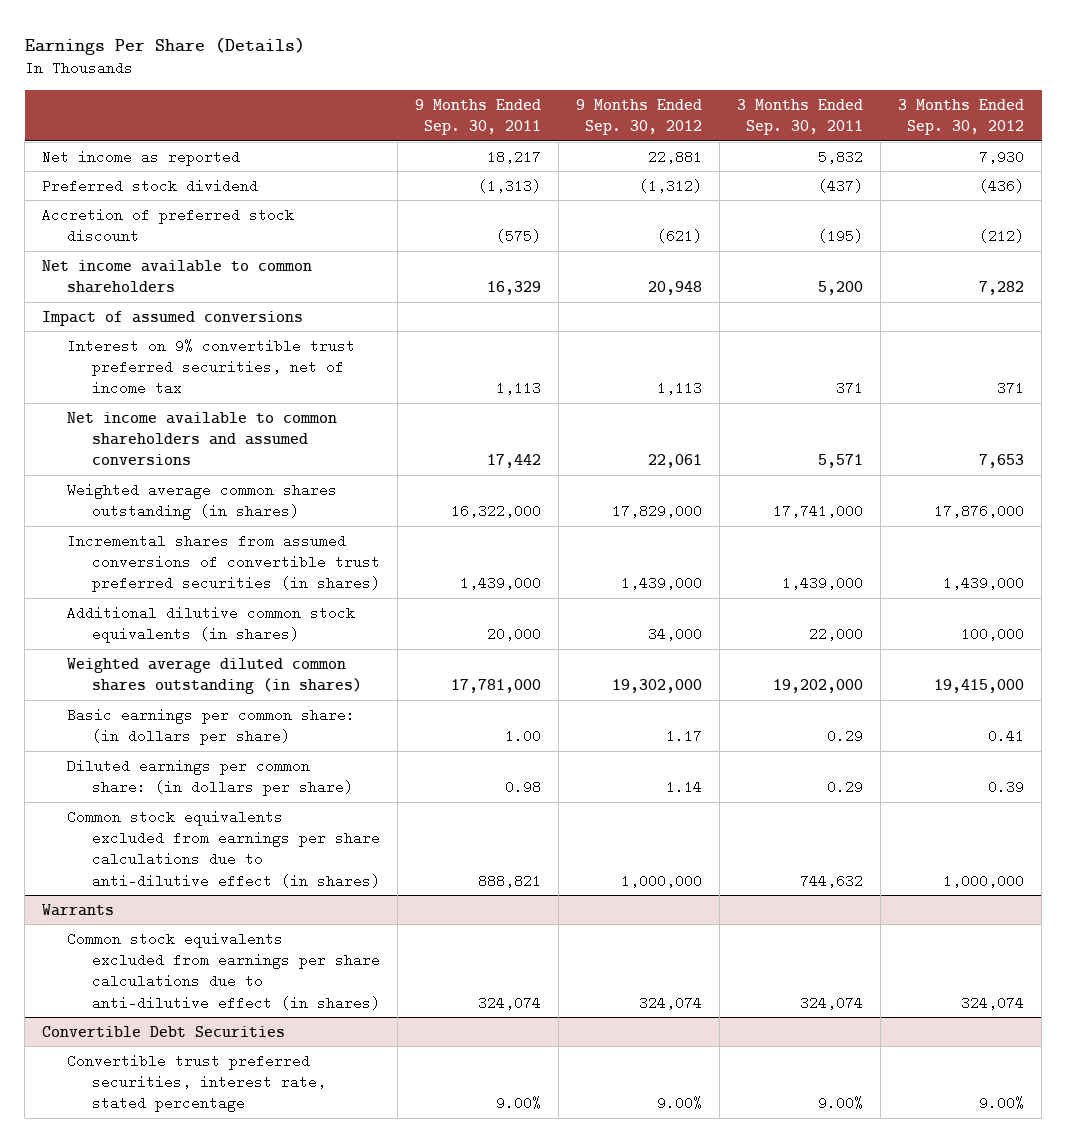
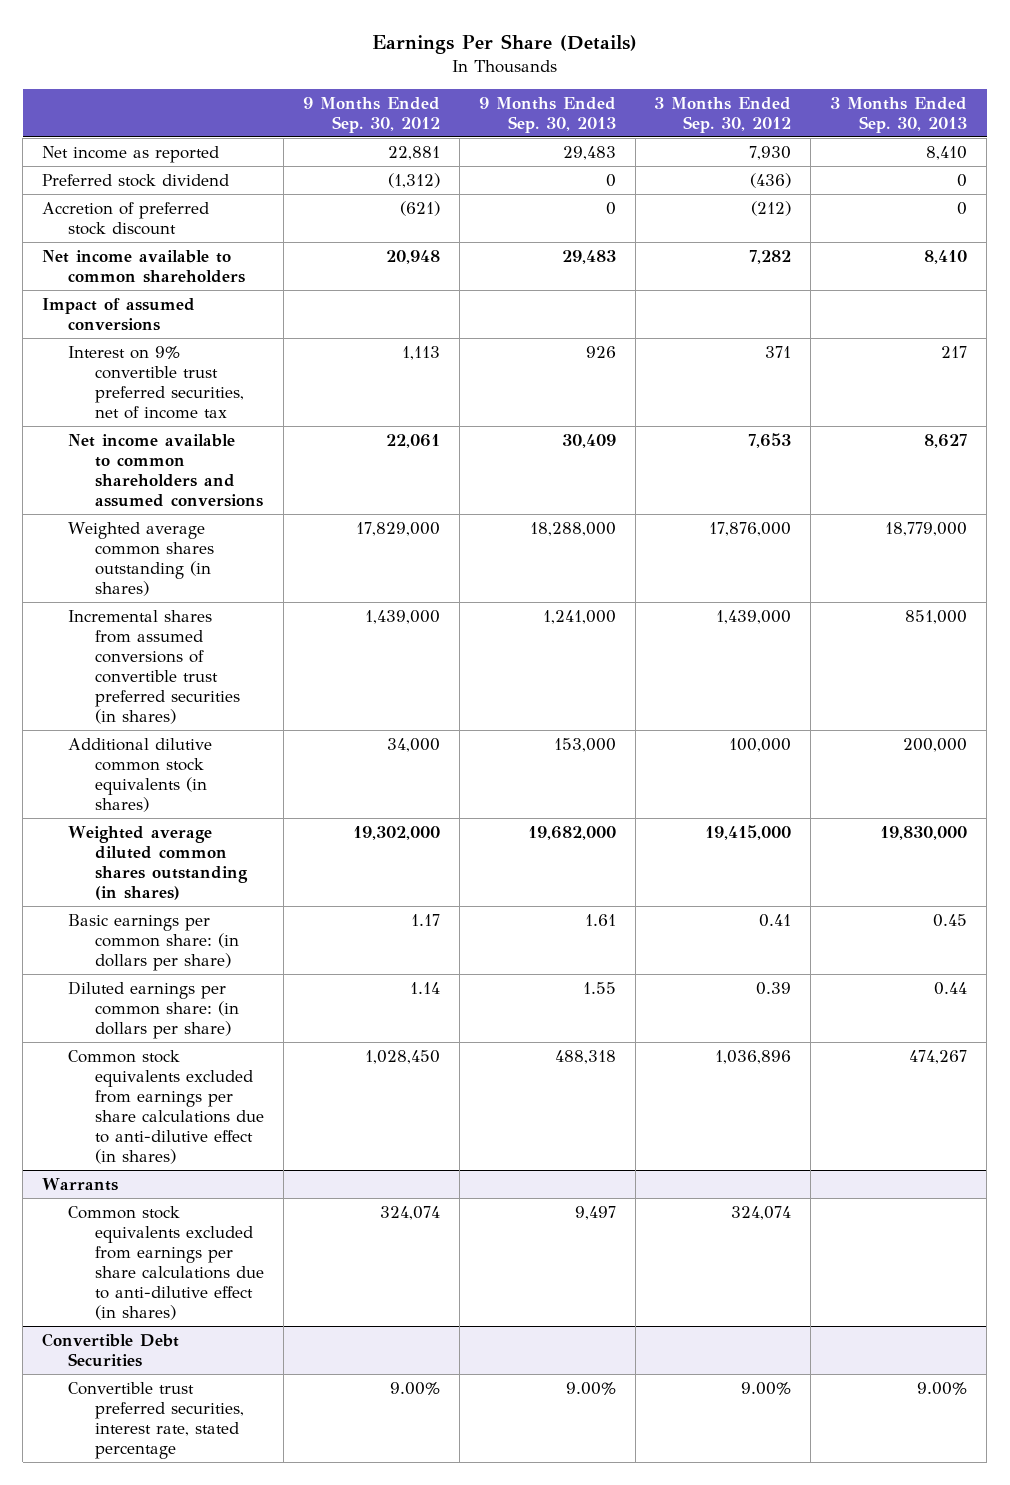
- | 9 Months Ended Sep. 30, 2011 | 9 Months Ended Sep. 30, 2012 | 3 Months Ended Sep. 30, 2011 | 3 Months Ended Sep. 30, 2012
+ | 9 Months Ended Sep. 30, 2012 | 9 Months Ended Sep. 30, 2013 | 3 Months Ended Sep. 30, 2012 | 3 Months Ended Sep. 30, 2013
- Common stock equivalents excluded from earnings per share calculations due to anti-dilutive effect (in shares) | 888,821 | 1,000,000 | 744,632 | 1,000,000
+ Common stock equivalents excluded from earnings per share calculations due to anti-dilutive effect (in shares) | 1,028,450 | 488,318 | 1,036,896 | 474,267

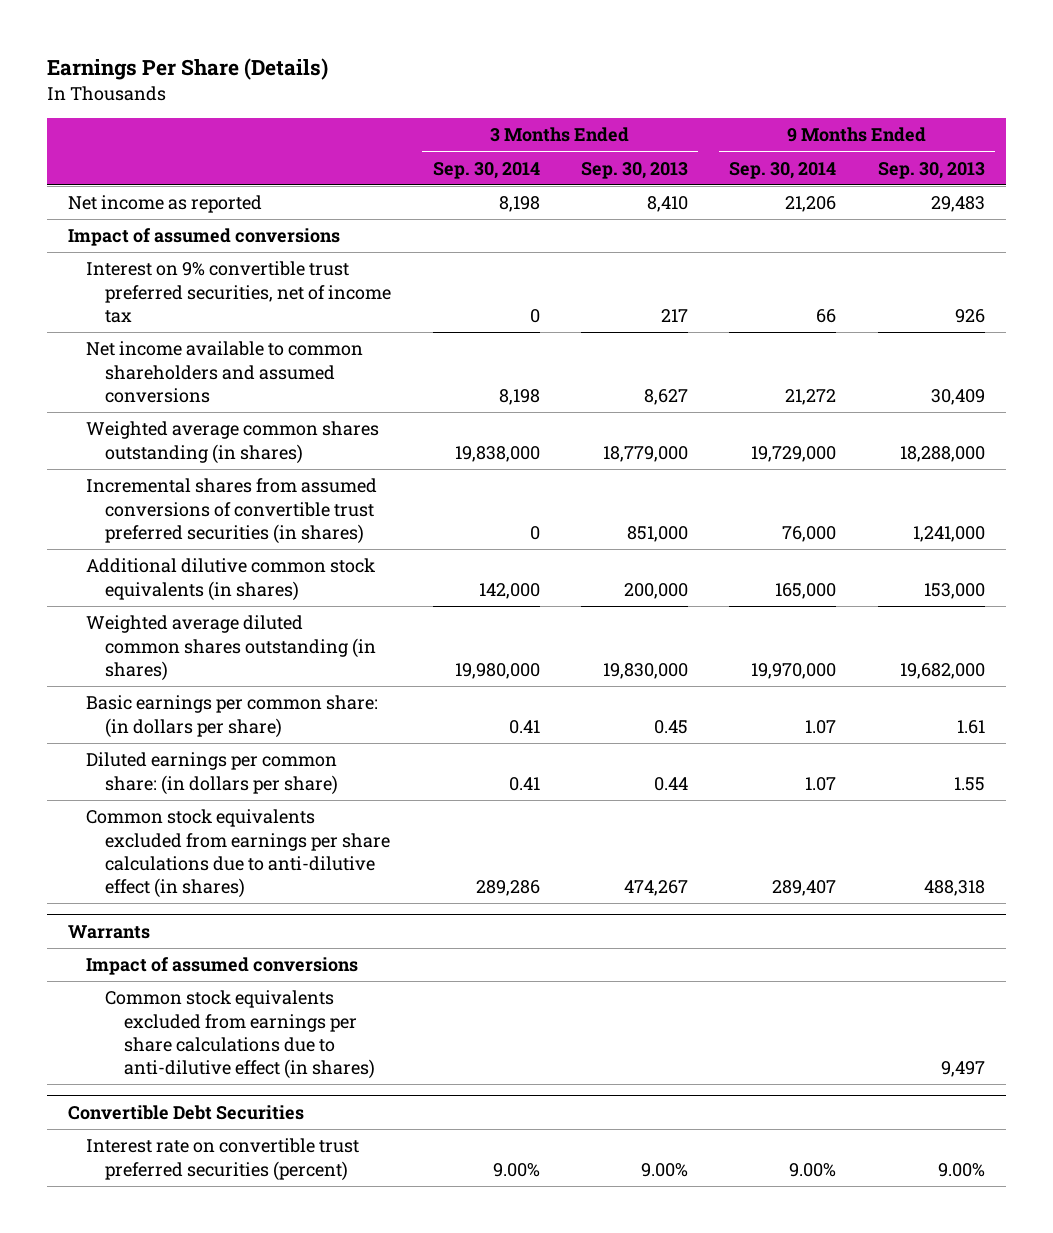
- | 9 Months Ended Sep. 30, 2012 | 9 Months Ended Sep. 30, 2013 | 3 Months Ended Sep. 30, 2012 | 3 Months Ended Sep. 30, 2013
+ | 3 Months Ended Sep. 30, 2014 | 3 Months Ended Sep. 30, 2013 | 9 Months Ended Sep. 30, 2014 | 9 Months Ended Sep. 30, 2013
- Preferred stock dividend | (1,312) | 0 | (436) | 0
- Accretion of preferred stock discount | (621) | 0 | (212) | 0
- Net income available to common shareholders | 20,948 | 29,483 | 7,282 | 8,410
@ Warrants
+ Impact of assumed conversions
@ Convertible Debt Securities
- Convertible trust preferred securities, interest rate, stated percentage | 9.00% | 9.00% | 9.00% | 9.00%
+ Interest rate on convertible trust preferred securities (percent) | 9.00% | 9.00% | 9.00% | 9.00%

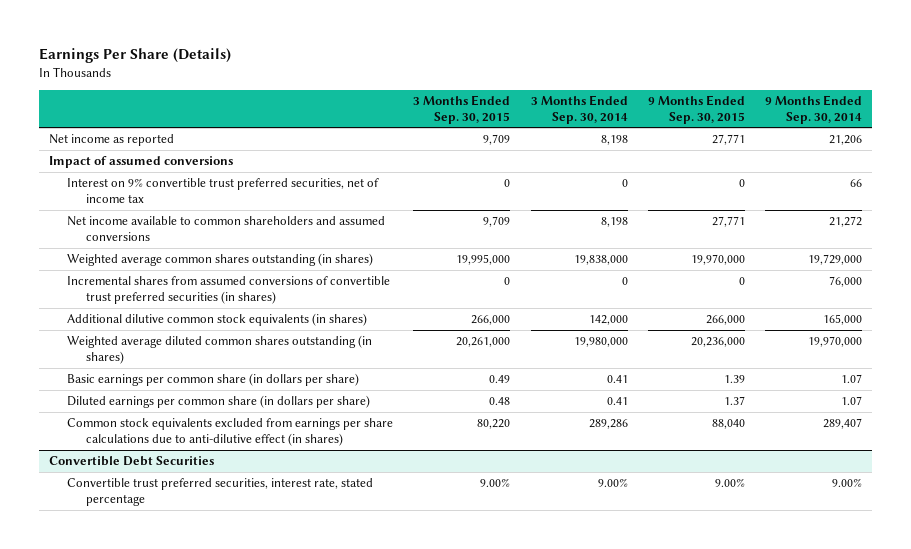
- | 3 Months Ended Sep. 30, 2014 | 3 Months Ended Sep. 30, 2013 | 9 Months Ended Sep. 30, 2014 | 9 Months Ended Sep. 30, 2013
+ | 3 Months Ended Sep. 30, 2015 | 3 Months Ended Sep. 30, 2014 | 9 Months Ended Sep. 30, 2015 | 9 Months Ended Sep. 30, 2014
- Basic earnings per common share: (in dollars per share) | 0.41 | 0.45 | 1.07 | 1.61
- Diluted earnings per common share: (in dollars per share) | 0.41 | 0.44 | 1.07 | 1.55
+ Basic earnings per common share (in dollars per share) | 0.49 | 0.41 | 1.39 | 1.07
+ Diluted earnings per common share (in dollars per share) | 0.48 | 0.41 | 1.37 | 1.07
- Warrants
- Impact of assumed conversions
- Common stock equivalents excluded from earnings per share calculations due to anti-dilutive effect (in shares) | | | | 9,497
@ Convertible Debt Securities
- Interest rate on convertible trust preferred securities (percent) | 9.00% | 9.00% | 9.00% | 9.00%
+ Convertible trust preferred securities, interest rate, stated percentage | 9.00% | 9.00% | 9.00% | 9.00%

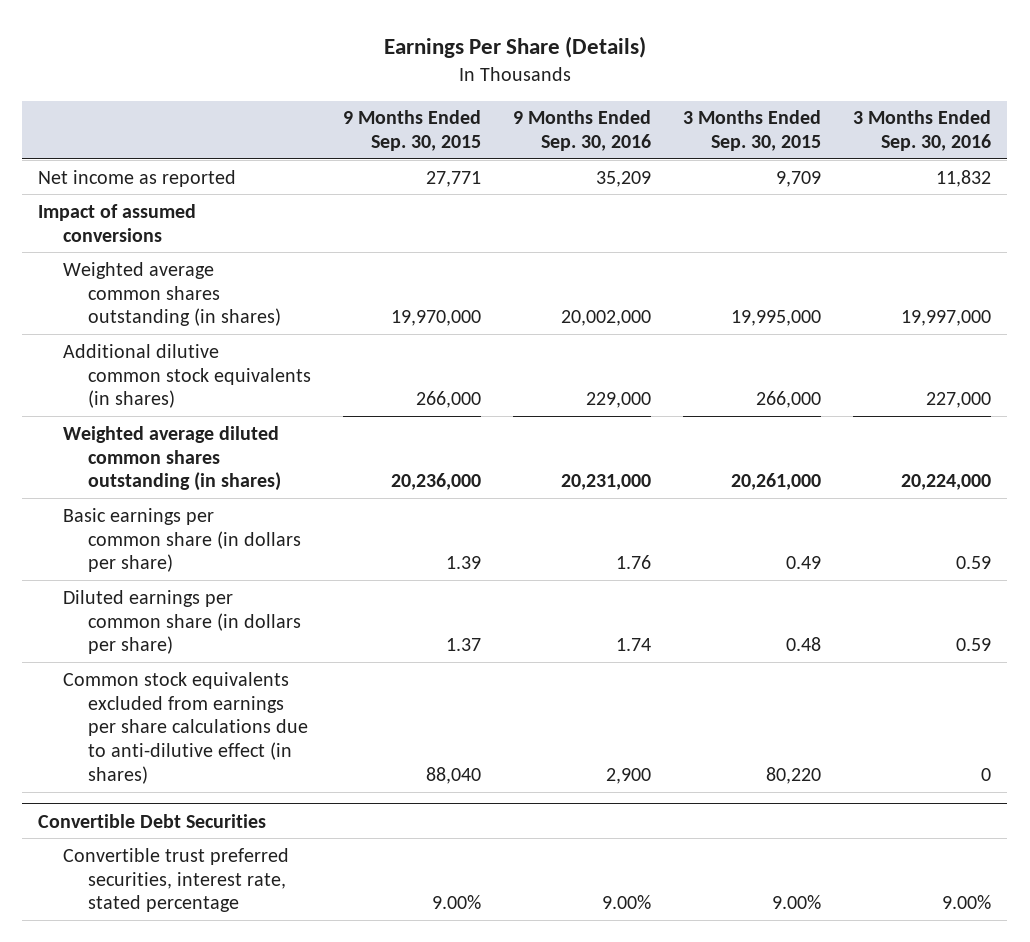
- | 3 Months Ended Sep. 30, 2015 | 3 Months Ended Sep. 30, 2014 | 9 Months Ended Sep. 30, 2015 | 9 Months Ended Sep. 30, 2014
+ | 9 Months Ended Sep. 30, 2015 | 9 Months Ended Sep. 30, 2016 | 3 Months Ended Sep. 30, 2015 | 3 Months Ended Sep. 30, 2016
- Interest on 9% convertible trust preferred securities, net of income tax | 0 | 0 | 0 | 66
- Net income available to common shareholders and assumed conversions | 9,709 | 8,198 | 27,771 | 21,272
- Incremental shares from assumed conversions of convertible trust preferred securities (in shares) | 0 | 0 | 0 | 76,000

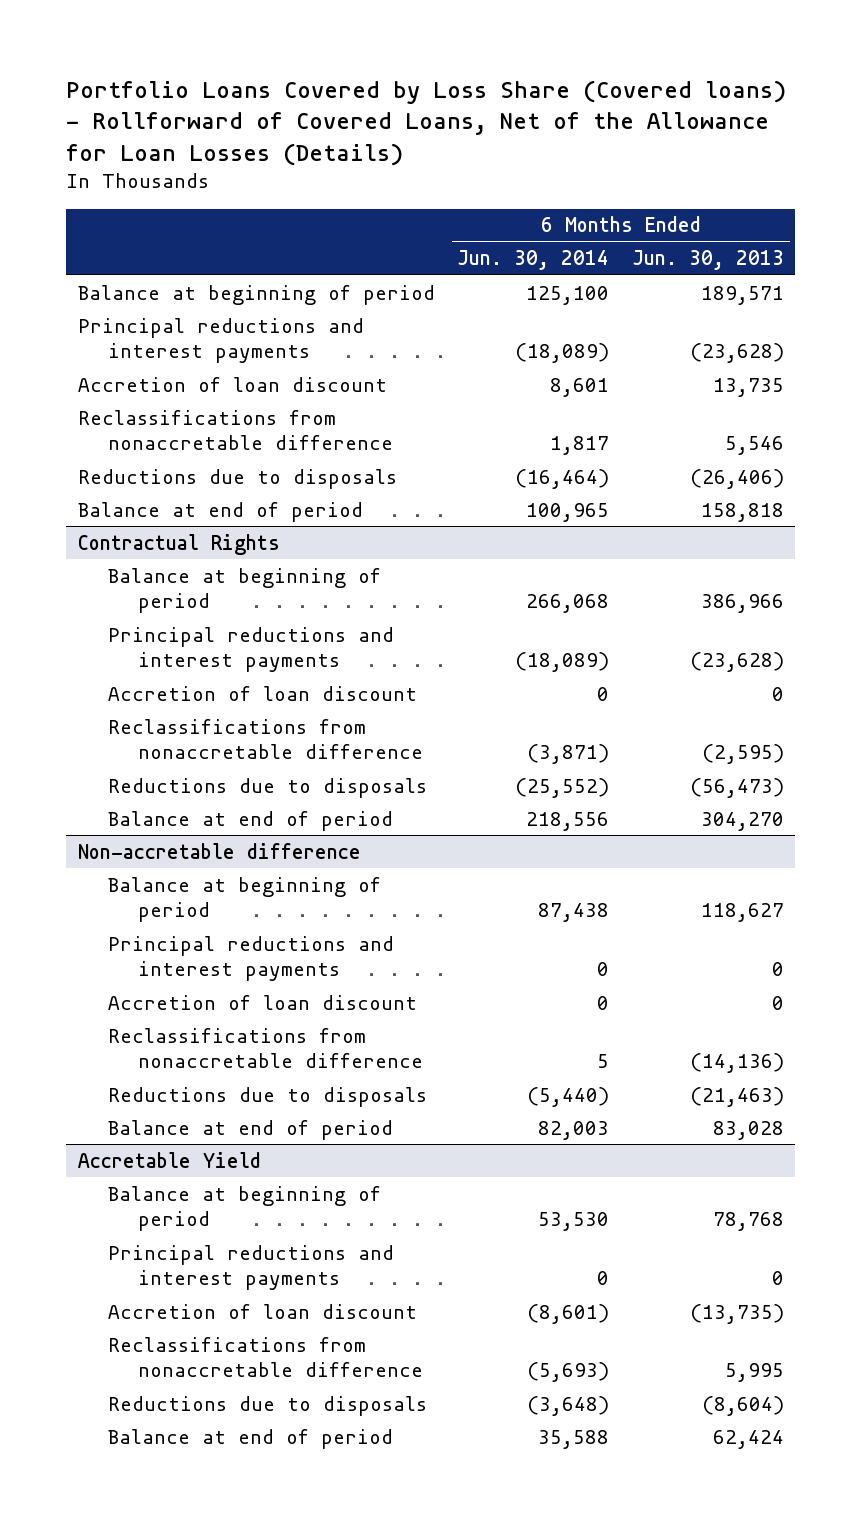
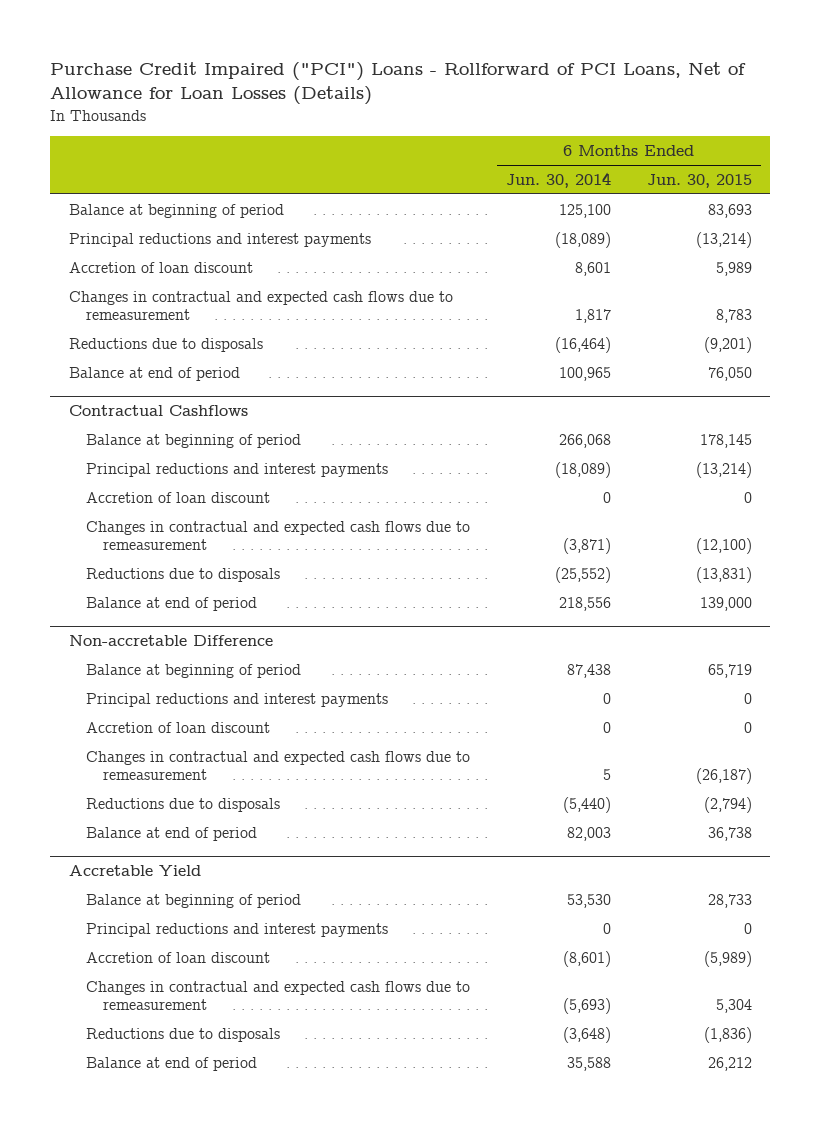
- Portfolio Loans Covered by Loss Share (Covered loans) - Rollforward of Covered Loans, Net of the Allowance for Loan Losses (Details)
+ Purchase Credit Impaired ("PCI") Loans - Rollforward of PCI Loans, Net of Allowance for Loan Losses (Details)
- | 6 Months Ended Jun. 30, 2014 | 6 Months Ended Jun. 30, 2013
+ | 6 Months Ended Jun. 30, 2014 | 6 Months Ended Jun. 30, 2015
- Reclassifications from nonaccretable difference | 1,817 | 5,546
+ Changes in contractual and expected cash flows due to remeasurement | 1,817 | 8,783
- Contractual Rights
+ Contractual Cashflows
- Reclassifications from nonaccretable difference | (3,871) | (2,595)
+ Changes in contractual and expected cash flows due to remeasurement | (3,871) | (12,100)
- Non-accretable difference
+ Non-accretable Difference
- Reclassifications from nonaccretable difference | 5 | (14,136)
+ Changes in contractual and expected cash flows due to remeasurement | 5 | (26,187)
@ Accretable Yield
- Reclassifications from nonaccretable difference | (5,693) | 5,995
+ Changes in contractual and expected cash flows due to remeasurement | (5,693) | 5,304

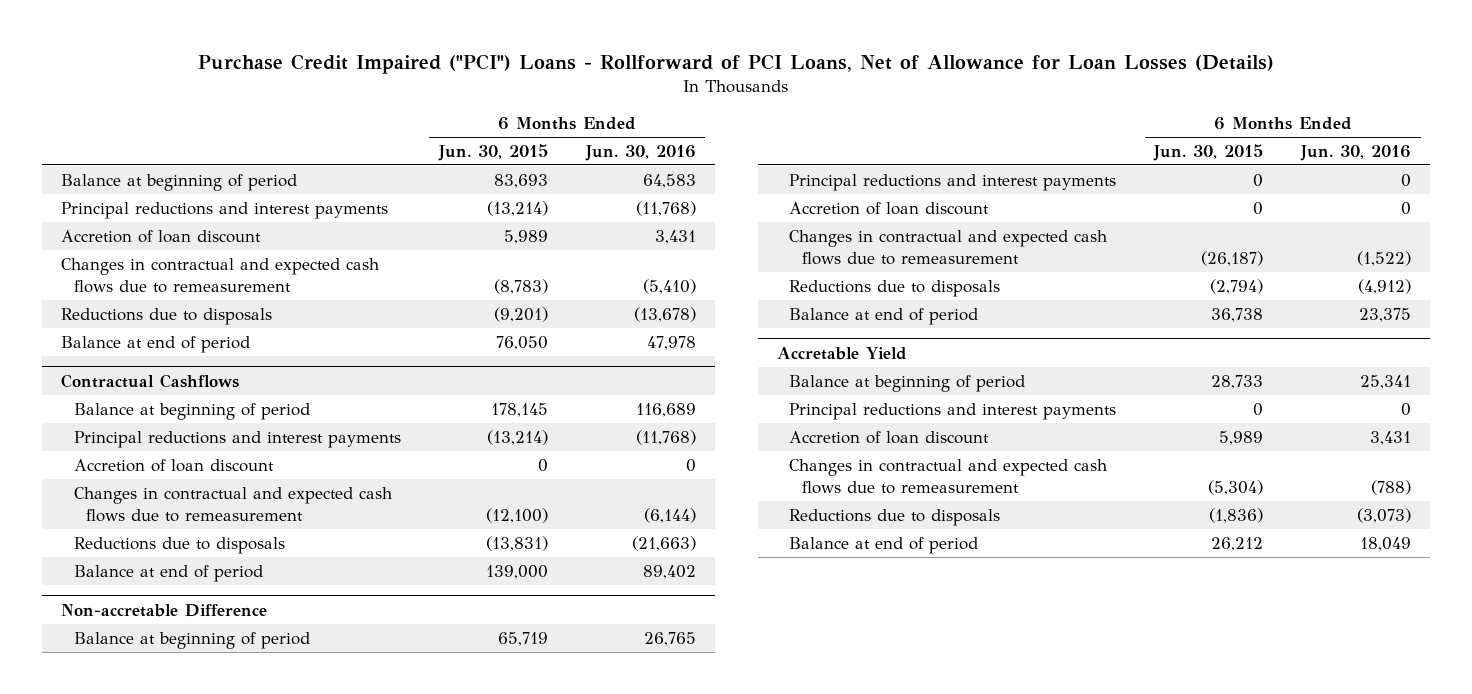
- | 6 Months Ended Jun. 30, 2014 | 6 Months Ended Jun. 30, 2015
+ | 6 Months Ended Jun. 30, 2015 | 6 Months Ended Jun. 30, 2016
- Changes in contractual and expected cash flows due to remeasurement | 1,817 | 8,783
+ Changes in contractual and expected cash flows due to remeasurement | (8,783) | (5,410)
@ Accretable Yield
- Accretion of loan discount | (8,601) | (5,989)
- Changes in contractual and expected cash flows due to remeasurement | (5,693) | 5,304
+ Accretion of loan discount | 5,989 | 3,431
+ Changes in contractual and expected cash flows due to remeasurement | (5,304) | (788)

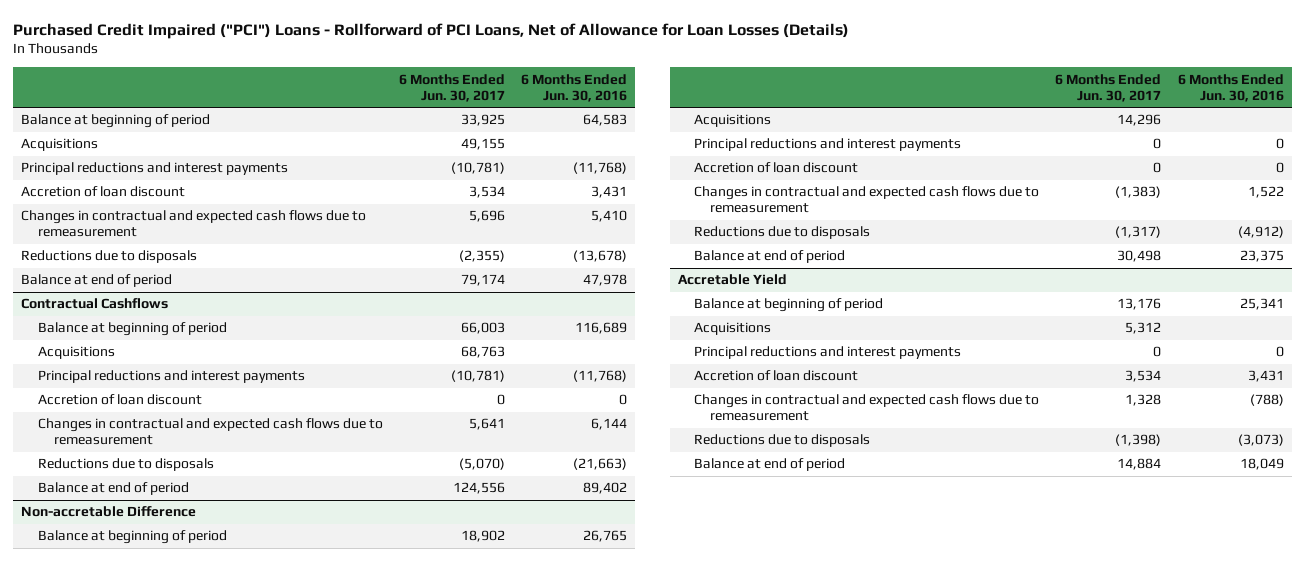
- Purchase Credit Impaired ("PCI") Loans - Rollforward of PCI Loans, Net of Allowance for Loan Losses (Details)
+ Purchased Credit Impaired ("PCI") Loans - Rollforward of PCI Loans, Net of Allowance for Loan Losses (Details)
- | 6 Months Ended Jun. 30, 2015 | 6 Months Ended Jun. 30, 2016
+ | 6 Months Ended Jun. 30, 2017 | 6 Months Ended Jun. 30, 2016
+ Acquisitions | 49,155 |
- Changes in contractual and expected cash flows due to remeasurement | (8,783) | (5,410)
+ Changes in contractual and expected cash flows due to remeasurement | 5,696 | 5,410
@ Contractual Cashflows
+ Acquisitions | 68,763 |
- Changes in contractual and expected cash flows due to remeasurement | (12,100) | (6,144)
+ Changes in contractual and expected cash flows due to remeasurement | 5,641 | 6,144
@ Non-accretable Difference
+ Acquisitions | 14,296 |
- Changes in contractual and expected cash flows due to remeasurement | (26,187) | (1,522)
+ Changes in contractual and expected cash flows due to remeasurement | (1,383) | 1,522
@ Accretable Yield
+ Acquisitions | 5,312 |

